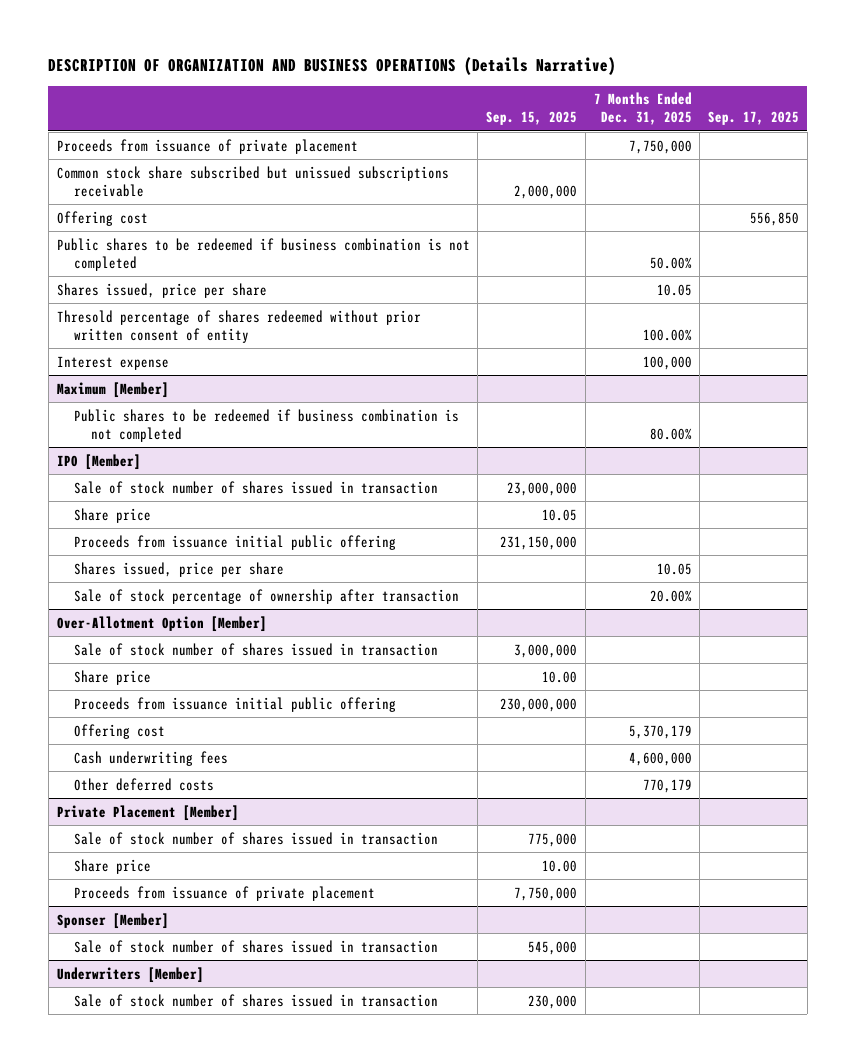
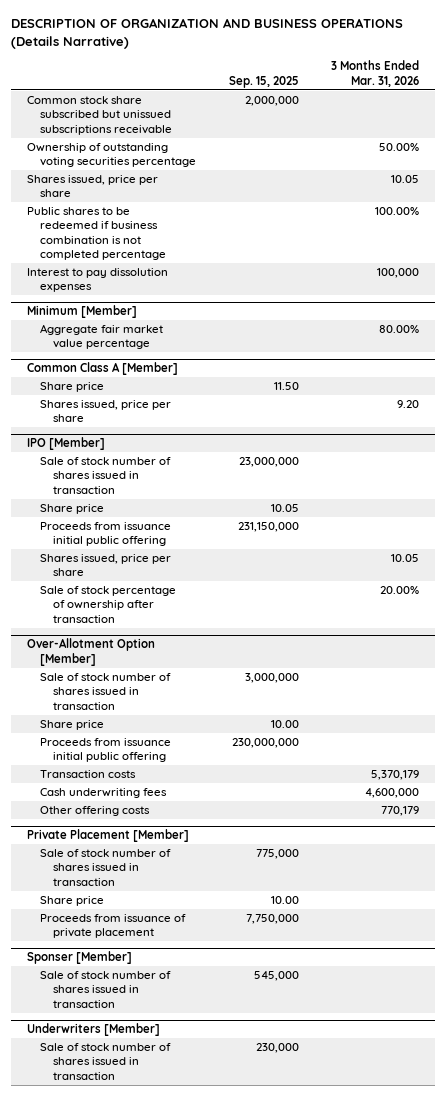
- | Sep. 15, 2025 | 7 Months Ended Dec. 31, 2025 | Sep. 17, 2025
+ | Sep. 15, 2025 | 3 Months Ended Mar. 31, 2026
- Proceeds from issuance of private placement | | 7,750,000 |
- Offering cost | | | 556,850
- Public shares to be redeemed if business combination is not completed | | 50.00% |
+ Ownership of outstanding voting securities percentage | | 50.00%
- Thresold percentage of shares redeemed without prior written consent of entity | | 100.00% |
- Interest expense | | 100,000 |
- Maximum [Member]
- Public shares to be redeemed if business combination is not completed | | 80.00% |
+ Public shares to be redeemed if business combination is not completed percentage | | 100.00%
+ Interest to pay dissolution expenses | | 100,000
+ Minimum [Member]
+ Aggregate fair market value percentage | | 80.00%
+ Common Class A [Member]
+ Share price | 11.50 |
+ Shares issued, price per share | | 9.20
@ Over-Allotment Option [Member]
- Offering cost | | 5,370,179 |
+ Transaction costs | | 5,370,179
- Other deferred costs | | 770,179 |
+ Other offering costs | | 770,179

